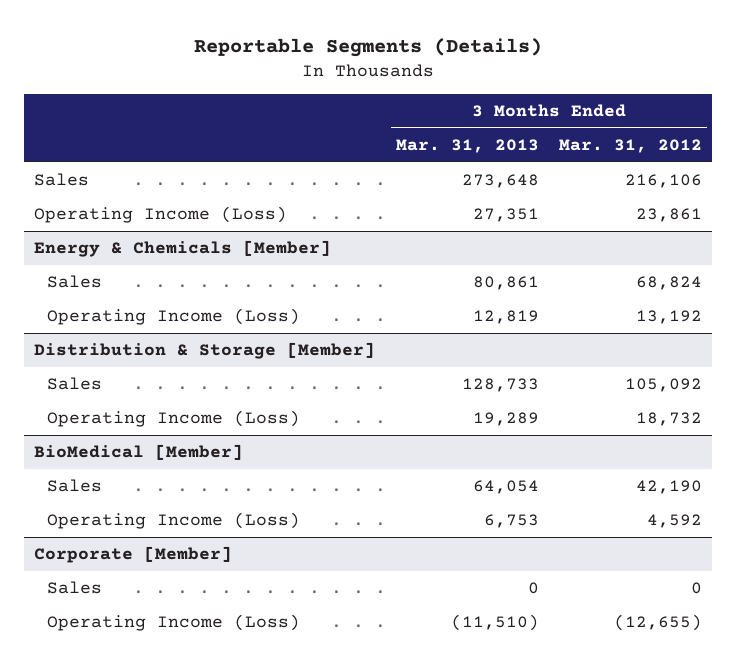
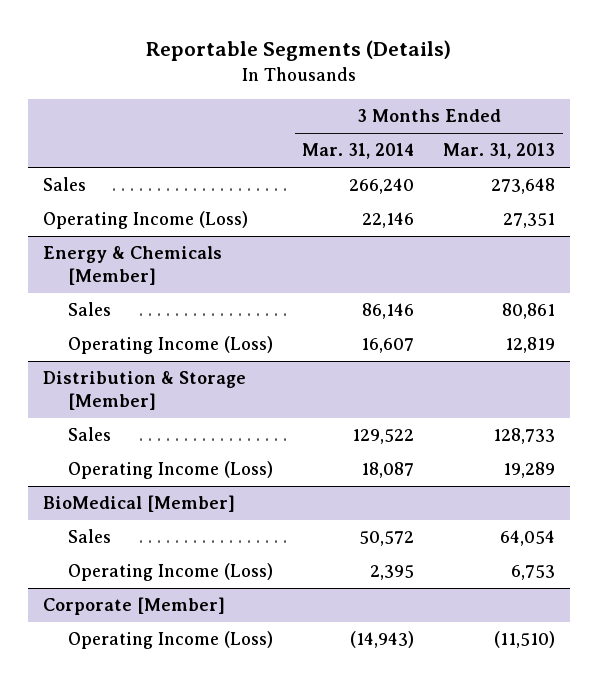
- | 3 Months Ended Mar. 31, 2013 | 3 Months Ended Mar. 31, 2012
+ | 3 Months Ended Mar. 31, 2014 | 3 Months Ended Mar. 31, 2013
@ Corporate [Member]
- Sales | 0 | 0

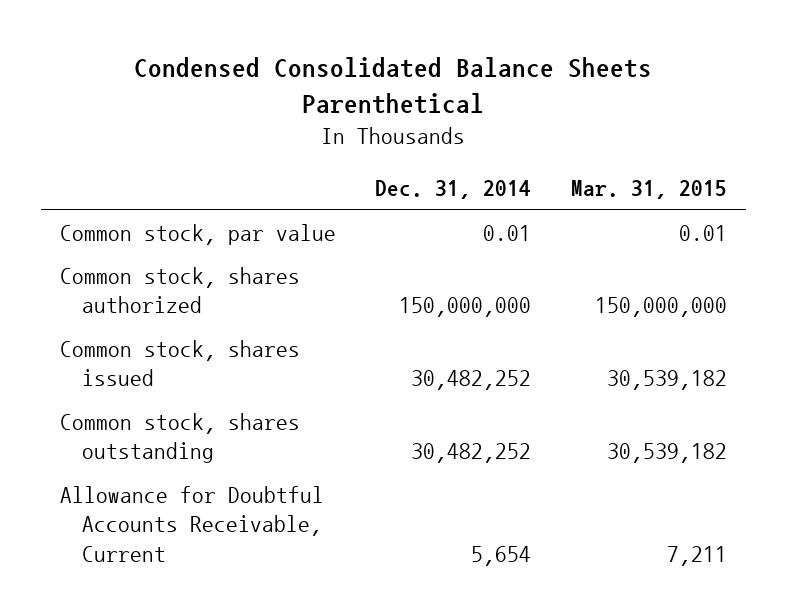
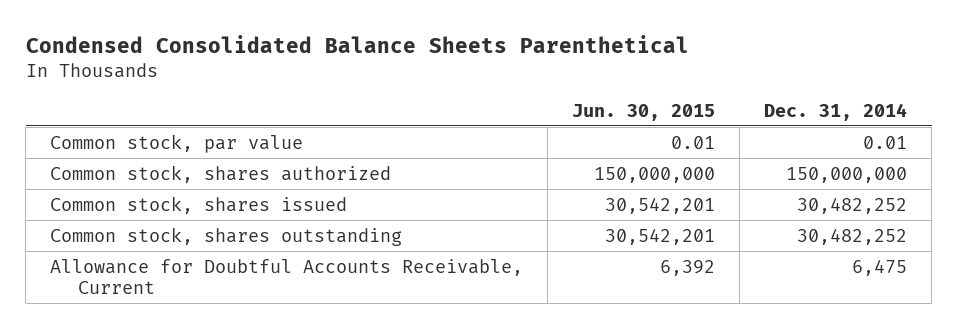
- | Dec. 31, 2014 | Mar. 31, 2015
+ | Jun. 30, 2015 | Dec. 31, 2014
- Allowance for Doubtful Accounts Receivable, Current | 5,654 | 7,211
+ Allowance for Doubtful Accounts Receivable, Current | 6,392 | 6,475

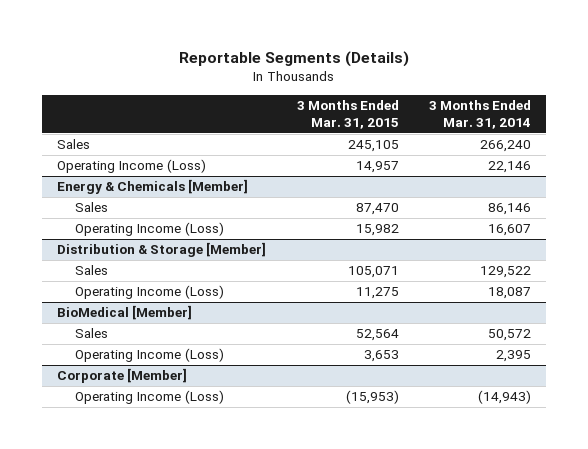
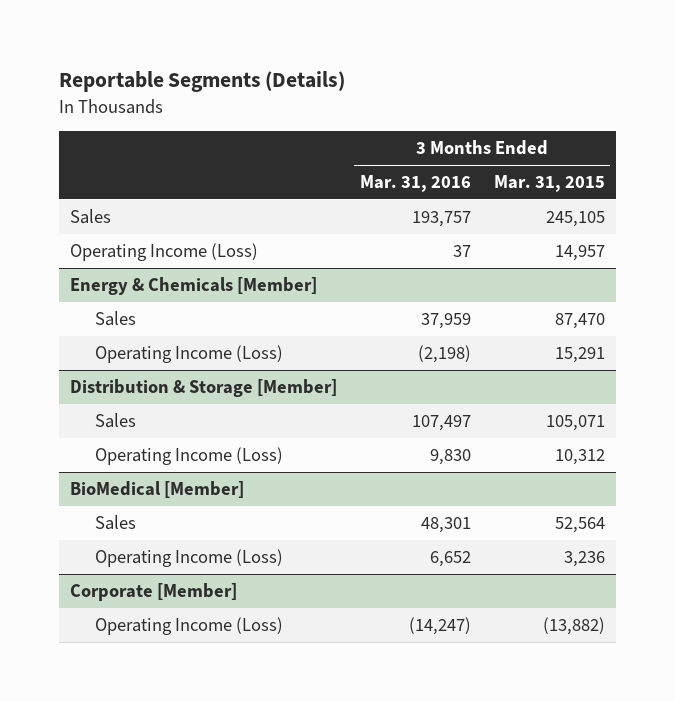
- | 3 Months Ended Mar. 31, 2015 | 3 Months Ended Mar. 31, 2014
+ | 3 Months Ended Mar. 31, 2016 | 3 Months Ended Mar. 31, 2015
@ Energy & Chemicals [Member]
- Operating Income (Loss) | 15,982 | 16,607
+ Operating Income (Loss) | (2,198) | 15,291
@ Distribution & Storage [Member]
- Operating Income (Loss) | 11,275 | 18,087
+ Operating Income (Loss) | 9,830 | 10,312
@ BioMedical [Member]
- Operating Income (Loss) | 3,653 | 2,395
+ Operating Income (Loss) | 6,652 | 3,236
@ Corporate [Member]
- Operating Income (Loss) | (15,953) | (14,943)
+ Operating Income (Loss) | (14,247) | (13,882)

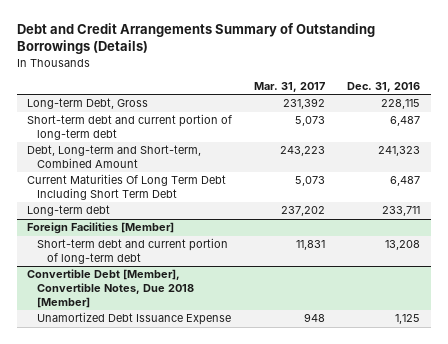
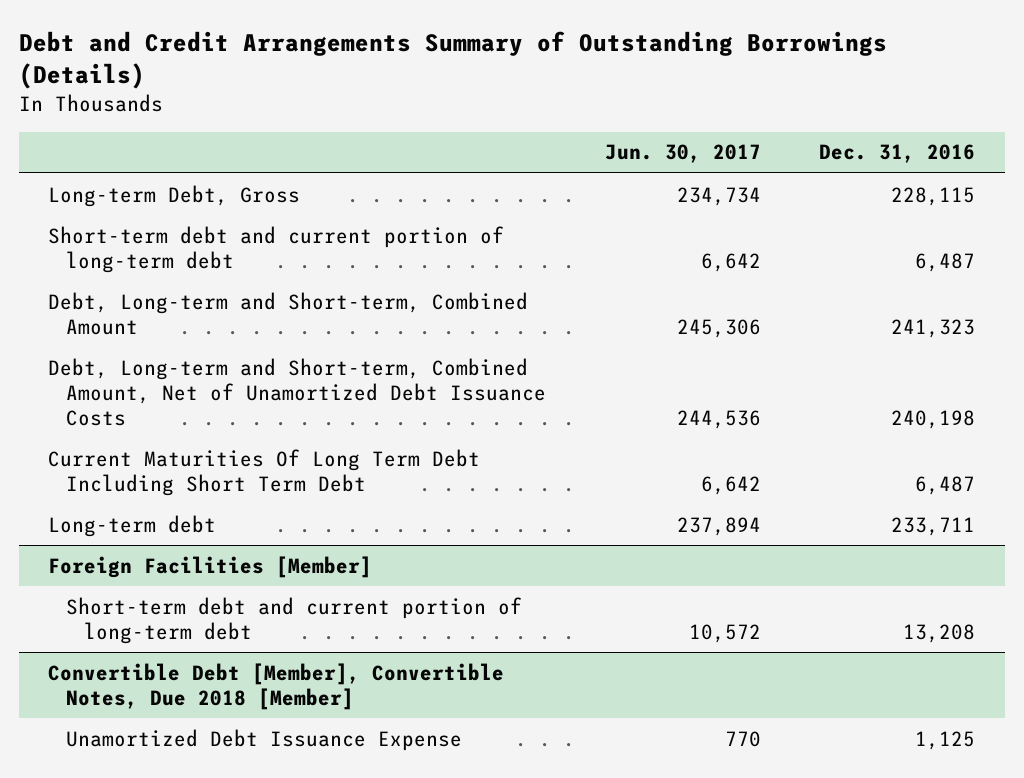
- | Mar. 31, 2017 | Dec. 31, 2016
+ | Jun. 30, 2017 | Dec. 31, 2016
+ Debt, Long-term and Short-term, Combined Amount, Net of Unamortized Debt Issuance Costs | 244,536 | 240,198

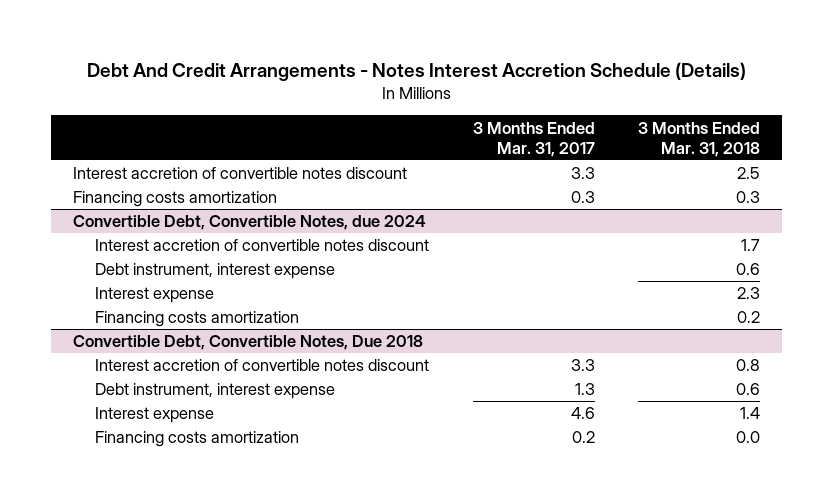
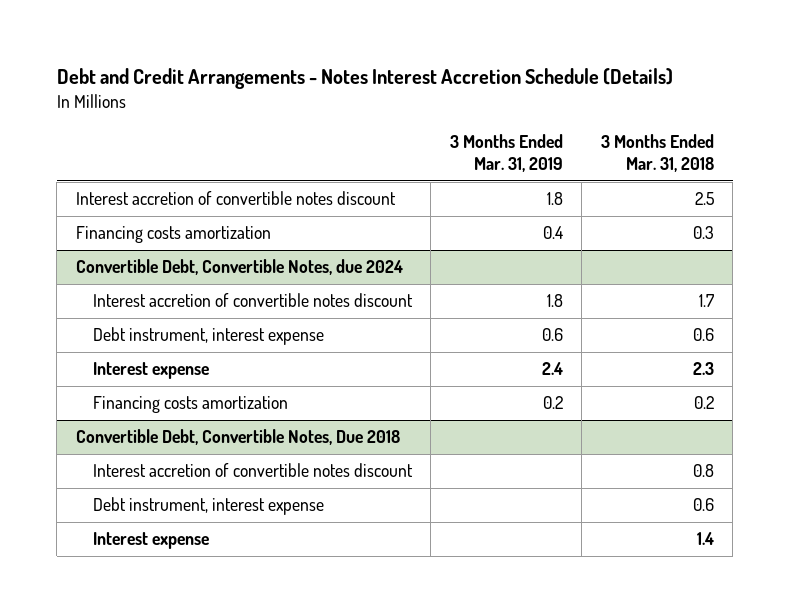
- Debt And Credit Arrangements - Notes Interest Accretion Schedule (Details)
+ Debt and Credit Arrangements - Notes Interest Accretion Schedule (Details)
- | 3 Months Ended Mar. 31, 2017 | 3 Months Ended Mar. 31, 2018
+ | 3 Months Ended Mar. 31, 2019 | 3 Months Ended Mar. 31, 2018
@ Convertible Debt, Convertible Notes, Due 2018
- Financing costs amortization | 0.2 | 0.0

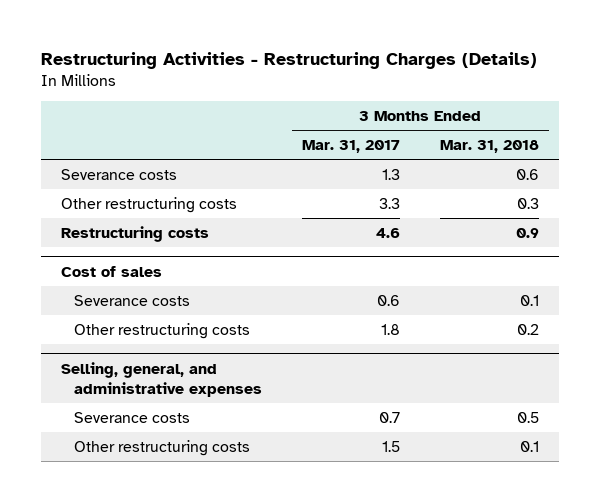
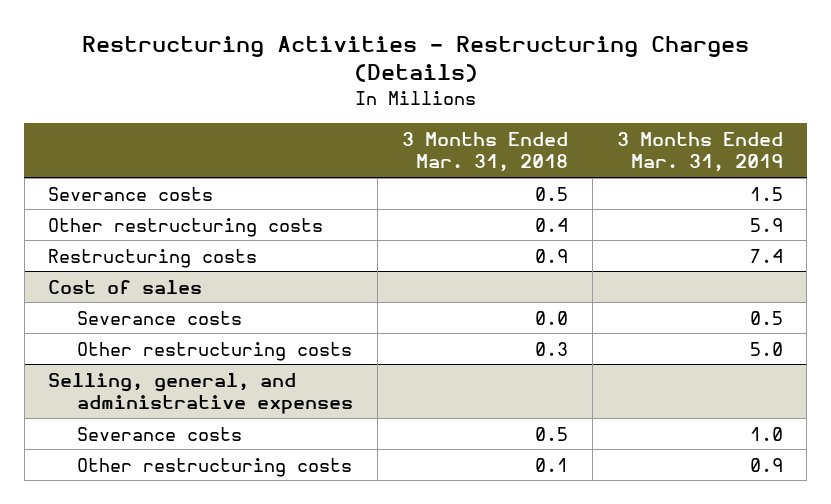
- | 3 Months Ended Mar. 31, 2017 | 3 Months Ended Mar. 31, 2018
+ | 3 Months Ended Mar. 31, 2018 | 3 Months Ended Mar. 31, 2019
- Severance costs | 1.3 | 0.6
- Other restructuring costs | 3.3 | 0.3
+ Severance costs | 0.5 | 1.5
+ Other restructuring costs | 0.4 | 5.9
@ Cost of sales
- Severance costs | 0.6 | 0.1
- Other restructuring costs | 1.8 | 0.2
+ Severance costs | 0.0 | 0.5
+ Other restructuring costs | 0.3 | 5.0

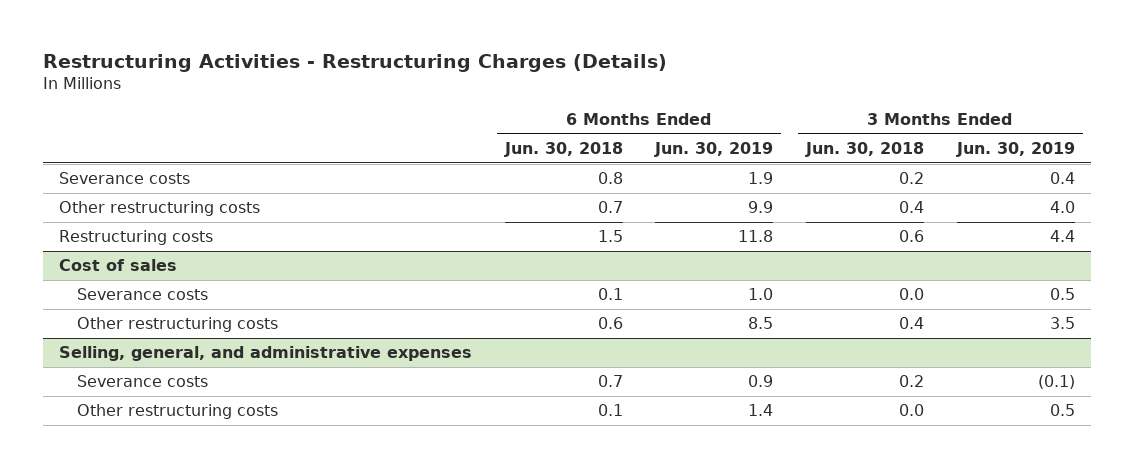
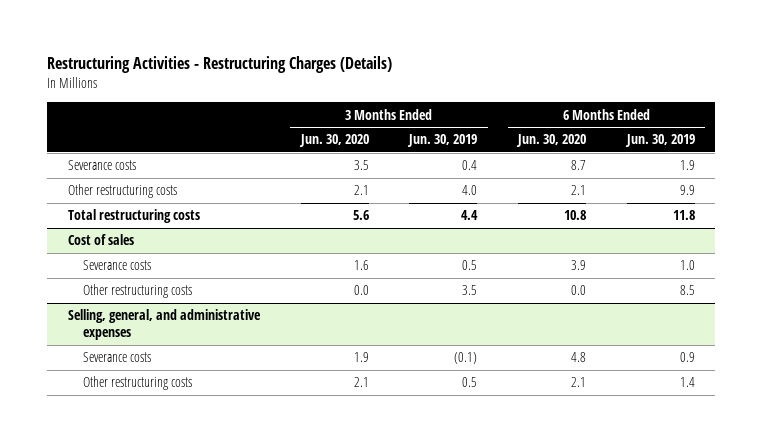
- | 6 Months Ended Jun. 30, 2018 | 6 Months Ended Jun. 30, 2019 | 3 Months Ended Jun. 30, 2018 | 3 Months Ended Jun. 30, 2019
+ | 3 Months Ended Jun. 30, 2020 | 3 Months Ended Jun. 30, 2019 | 6 Months Ended Jun. 30, 2020 | 6 Months Ended Jun. 30, 2019
- Restructuring costs | 1.5 | 11.8 | 0.6 | 4.4
+ Total restructuring costs | 5.6 | 4.4 | 10.8 | 11.8

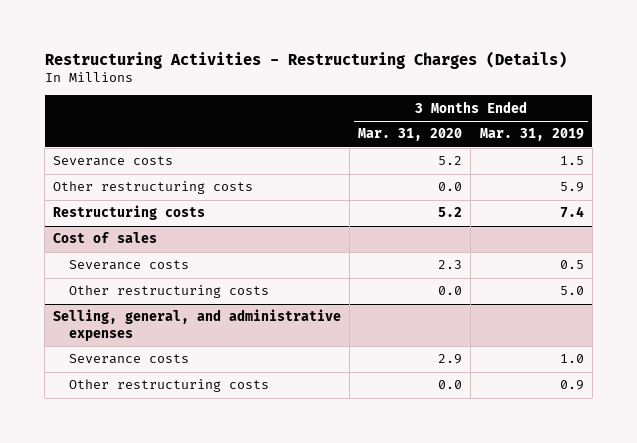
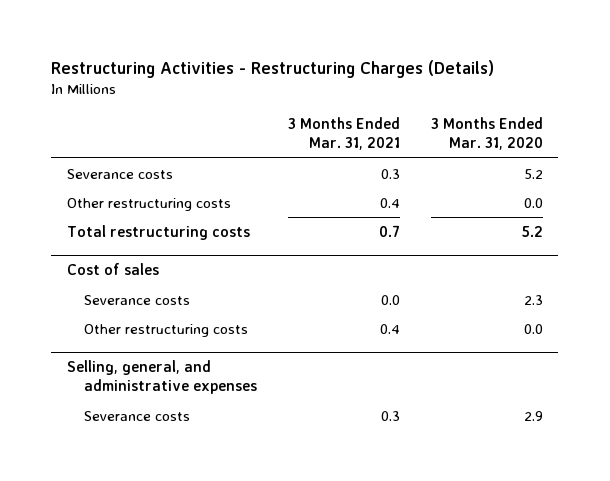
- | 3 Months Ended Mar. 31, 2020 | 3 Months Ended Mar. 31, 2019
+ | 3 Months Ended Mar. 31, 2021 | 3 Months Ended Mar. 31, 2020
- Restructuring costs | 5.2 | 7.4
+ Total restructuring costs | 0.7 | 5.2
@ Selling, general, and administrative expenses
- Other restructuring costs | 0.0 | 0.9

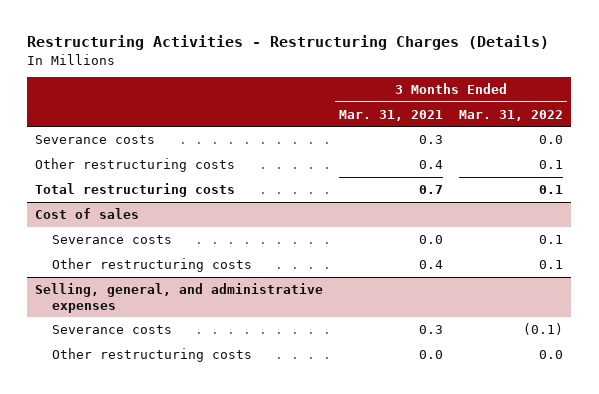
- | 3 Months Ended Mar. 31, 2021 | 3 Months Ended Mar. 31, 2020
+ | 3 Months Ended Mar. 31, 2021 | 3 Months Ended Mar. 31, 2022
@ Selling, general, and administrative expenses
+ Other restructuring costs | 0.0 | 0.0

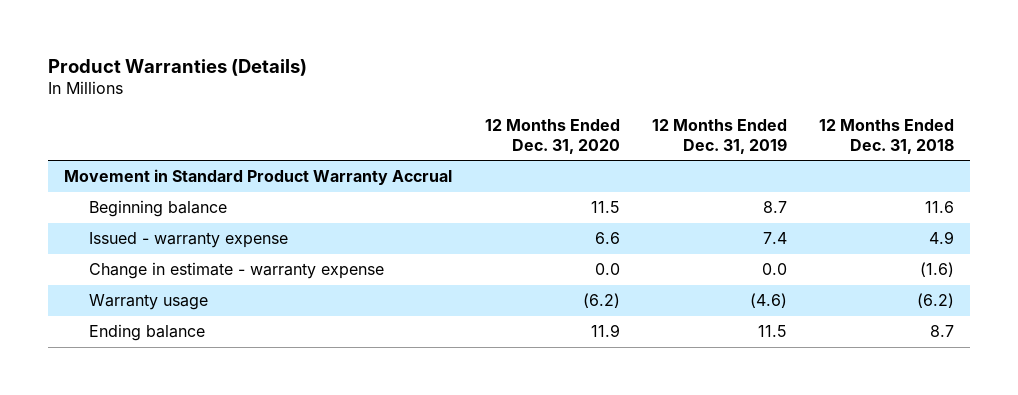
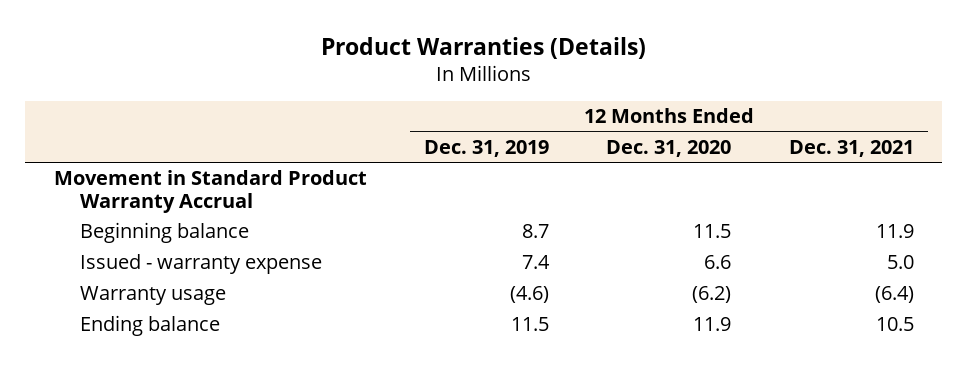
- | 12 Months Ended Dec. 31, 2020 | 12 Months Ended Dec. 31, 2019 | 12 Months Ended Dec. 31, 2018
+ | 12 Months Ended Dec. 31, 2019 | 12 Months Ended Dec. 31, 2020 | 12 Months Ended Dec. 31, 2021
- Change in estimate - warranty expense | 0.0 | 0.0 | (1.6)

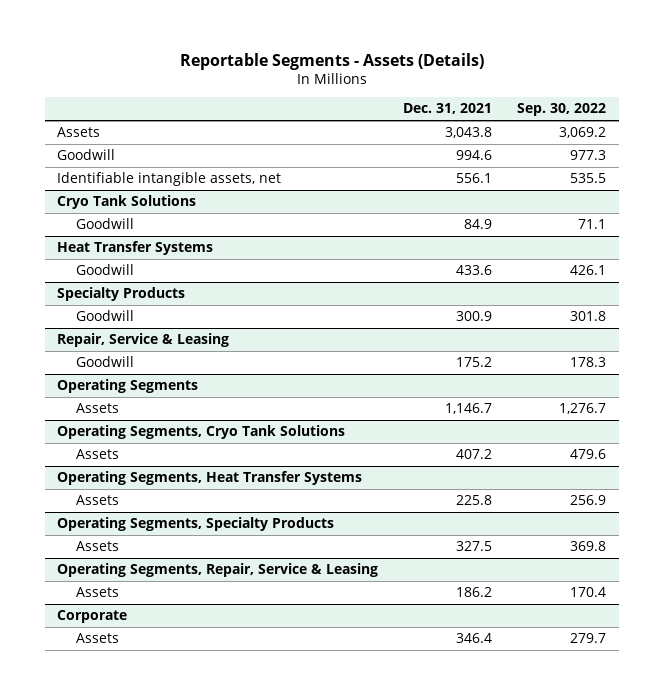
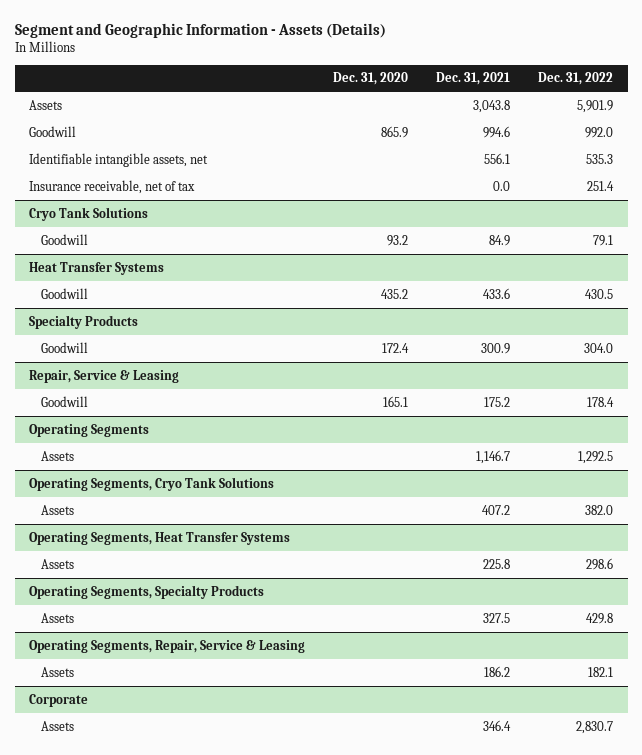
- Reportable Segments - Assets (Details)
+ Segment and Geographic Information - Assets (Details)
- | Dec. 31, 2021 | Sep. 30, 2022
+ | Dec. 31, 2020 | Dec. 31, 2021 | Dec. 31, 2022
+ Insurance receivable, net of tax | | 0.0 | 251.4

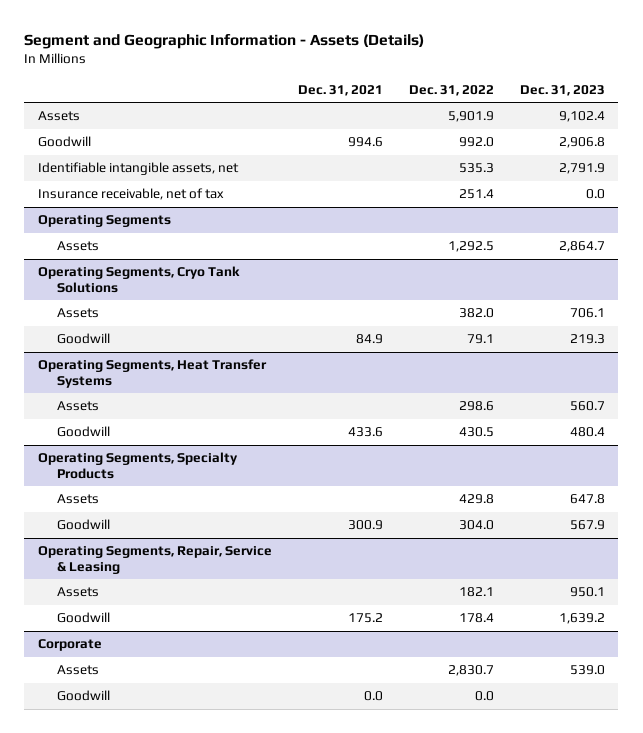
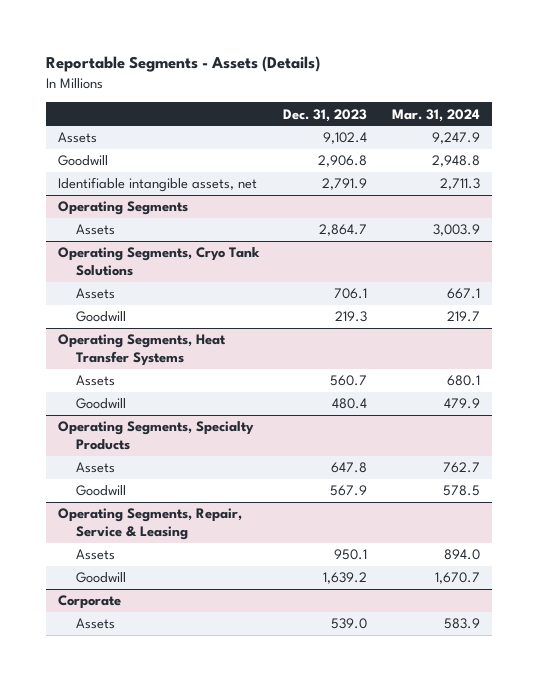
- Segment and Geographic Information - Assets (Details)
+ Reportable Segments - Assets (Details)
- | Dec. 31, 2021 | Dec. 31, 2022 | Dec. 31, 2023
+ | Dec. 31, 2023 | Mar. 31, 2024
- Insurance receivable, net of tax | | 251.4 | 0.0
@ Corporate
- Goodwill | 0.0 | 0.0 |

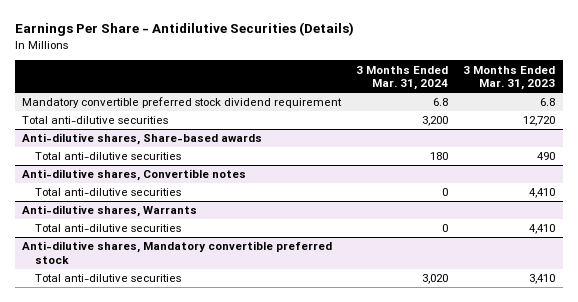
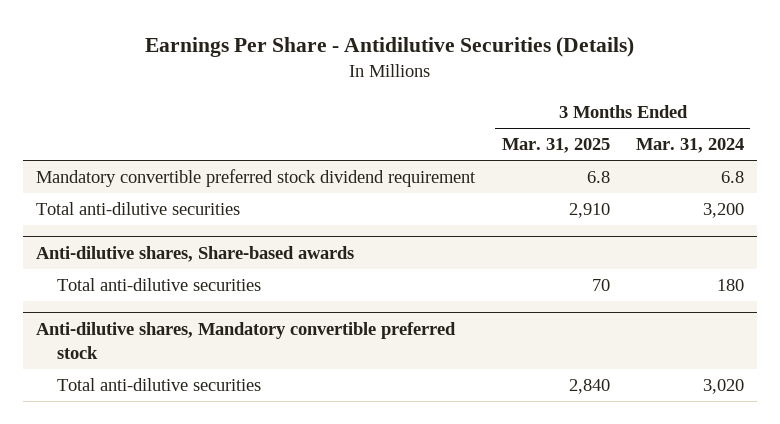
- | 3 Months Ended Mar. 31, 2024 | 3 Months Ended Mar. 31, 2023
+ | 3 Months Ended Mar. 31, 2025 | 3 Months Ended Mar. 31, 2024
- Anti-dilutive shares, Convertible notes
- Total anti-dilutive securities | 0 | 4,410
- Anti-dilutive shares, Warrants
- Total anti-dilutive securities | 0 | 4,410

